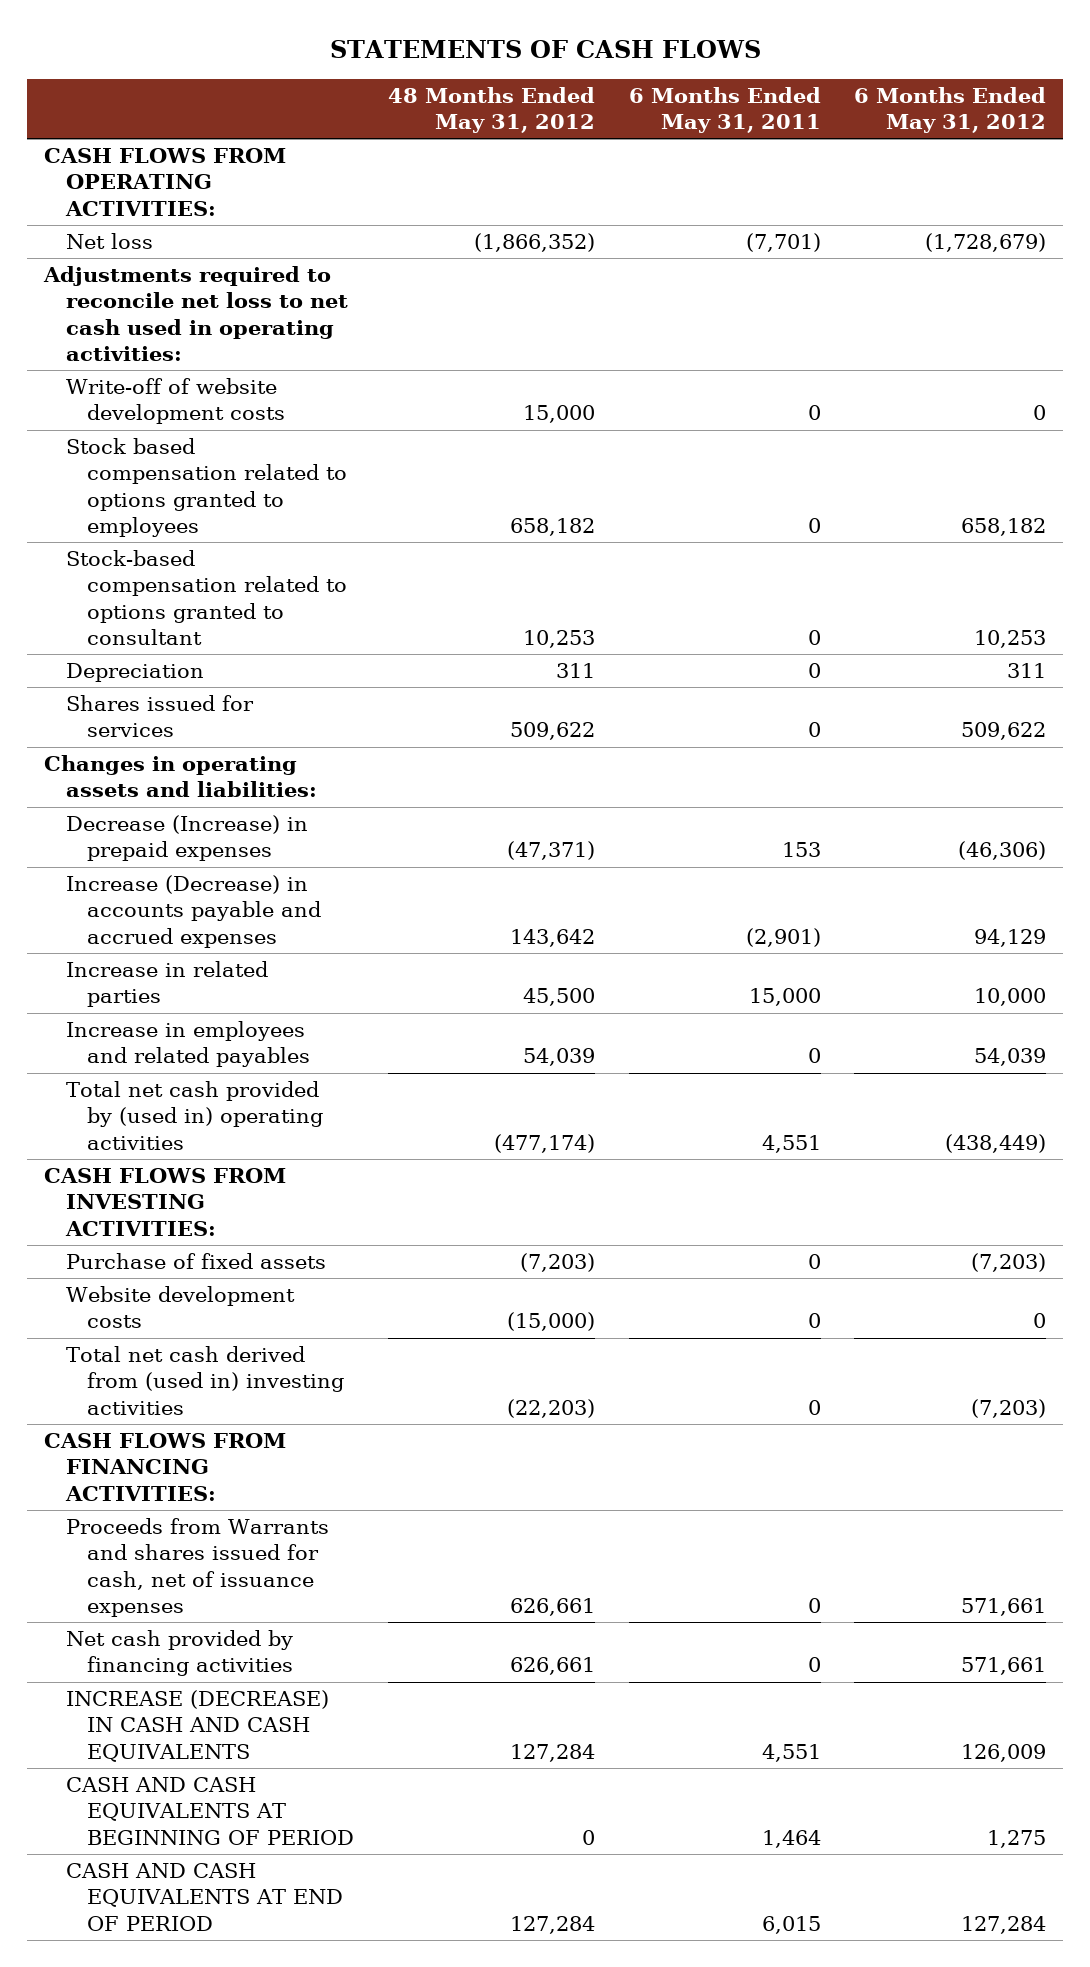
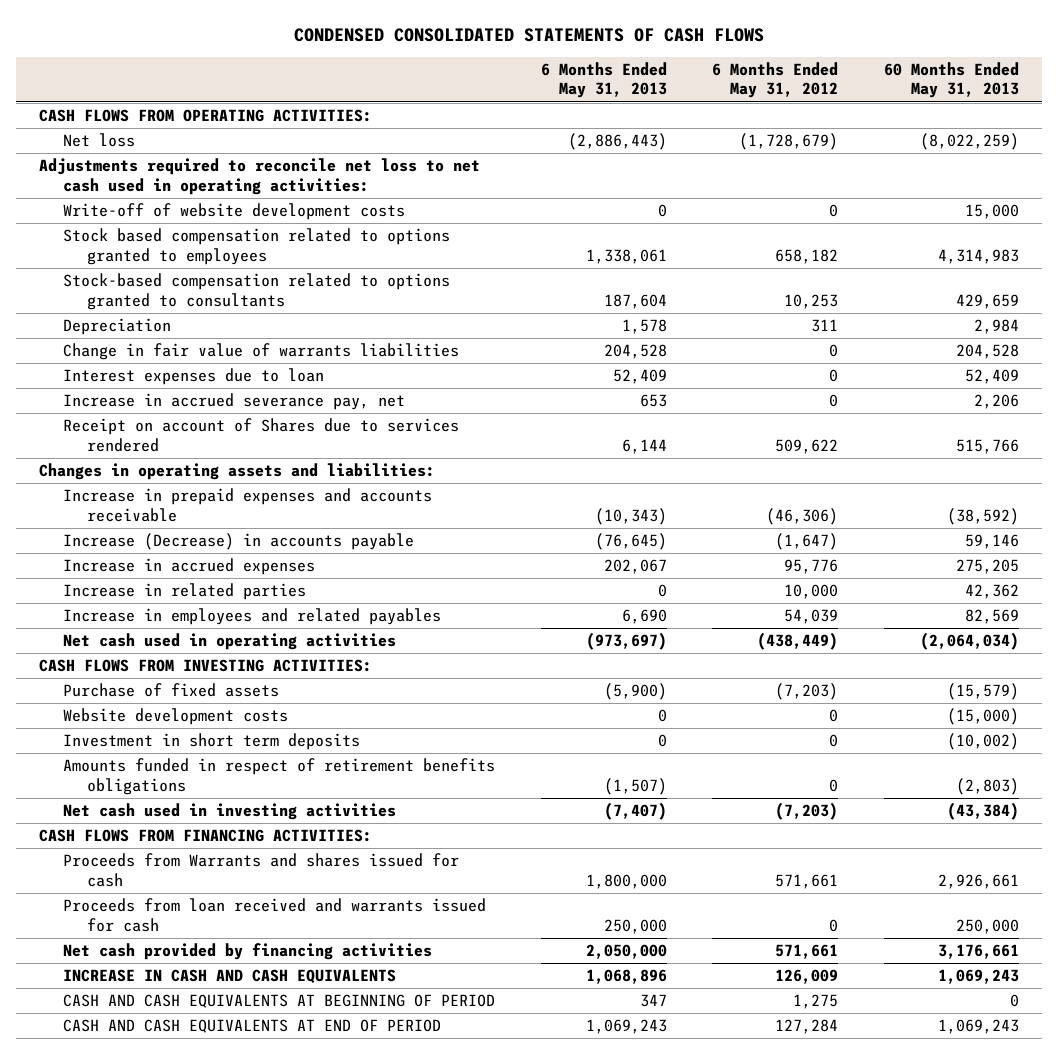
- STATEMENTS OF CASH FLOWS
+ CONDENSED CONSOLIDATED STATEMENTS OF CASH FLOWS
- | 48 Months Ended May 31, 2012 | 6 Months Ended May 31, 2011 | 6 Months Ended May 31, 2012
+ | 6 Months Ended May 31, 2013 | 6 Months Ended May 31, 2012 | 60 Months Ended May 31, 2013
- Stock-based compensation related to options granted to consultant | 10,253 | 0 | 10,253
+ Stock-based compensation related to options granted to consultants | 187,604 | 10,253 | 429,659
- Shares issued for services | 509,622 | 0 | 509,622
+ Change in fair value of warrants liabilities | 204,528 | 0 | 204,528
+ Interest expenses due to loan | 52,409 | 0 | 52,409
+ Increase in accrued severance pay, net | 653 | 0 | 2,206
+ Receipt on account of Shares due to services rendered | 6,144 | 509,622 | 515,766
- Decrease (Increase) in prepaid expenses | (47,371) | 153 | (46,306)
- Increase (Decrease) in accounts payable and accrued expenses | 143,642 | (2,901) | 94,129
+ Increase in prepaid expenses and accounts receivable | (10,343) | (46,306) | (38,592)
+ Increase (Decrease) in accounts payable | (76,645) | (1,647) | 59,146
+ Increase in accrued expenses | 202,067 | 95,776 | 275,205
- Total net cash provided by (used in) operating activities | (477,174) | 4,551 | (438,449)
+ Net cash used in operating activities | (973,697) | (438,449) | (2,064,034)
- Total net cash derived from (used in) investing activities | (22,203) | 0 | (7,203)
+ Investment in short term deposits | 0 | 0 | (10,002)
+ Amounts funded in respect of retirement benefits obligations | (1,507) | 0 | (2,803)
+ Net cash used in investing activities | (7,407) | (7,203) | (43,384)
- Proceeds from Warrants and shares issued for cash, net of issuance expenses | 626,661 | 0 | 571,661
+ Proceeds from Warrants and shares issued for cash | 1,800,000 | 571,661 | 2,926,661
+ Proceeds from loan received and warrants issued for cash | 250,000 | 0 | 250,000
- INCREASE (DECREASE) IN CASH AND CASH EQUIVALENTS | 127,284 | 4,551 | 126,009
+ INCREASE IN CASH AND CASH EQUIVALENTS | 1,068,896 | 126,009 | 1,069,243

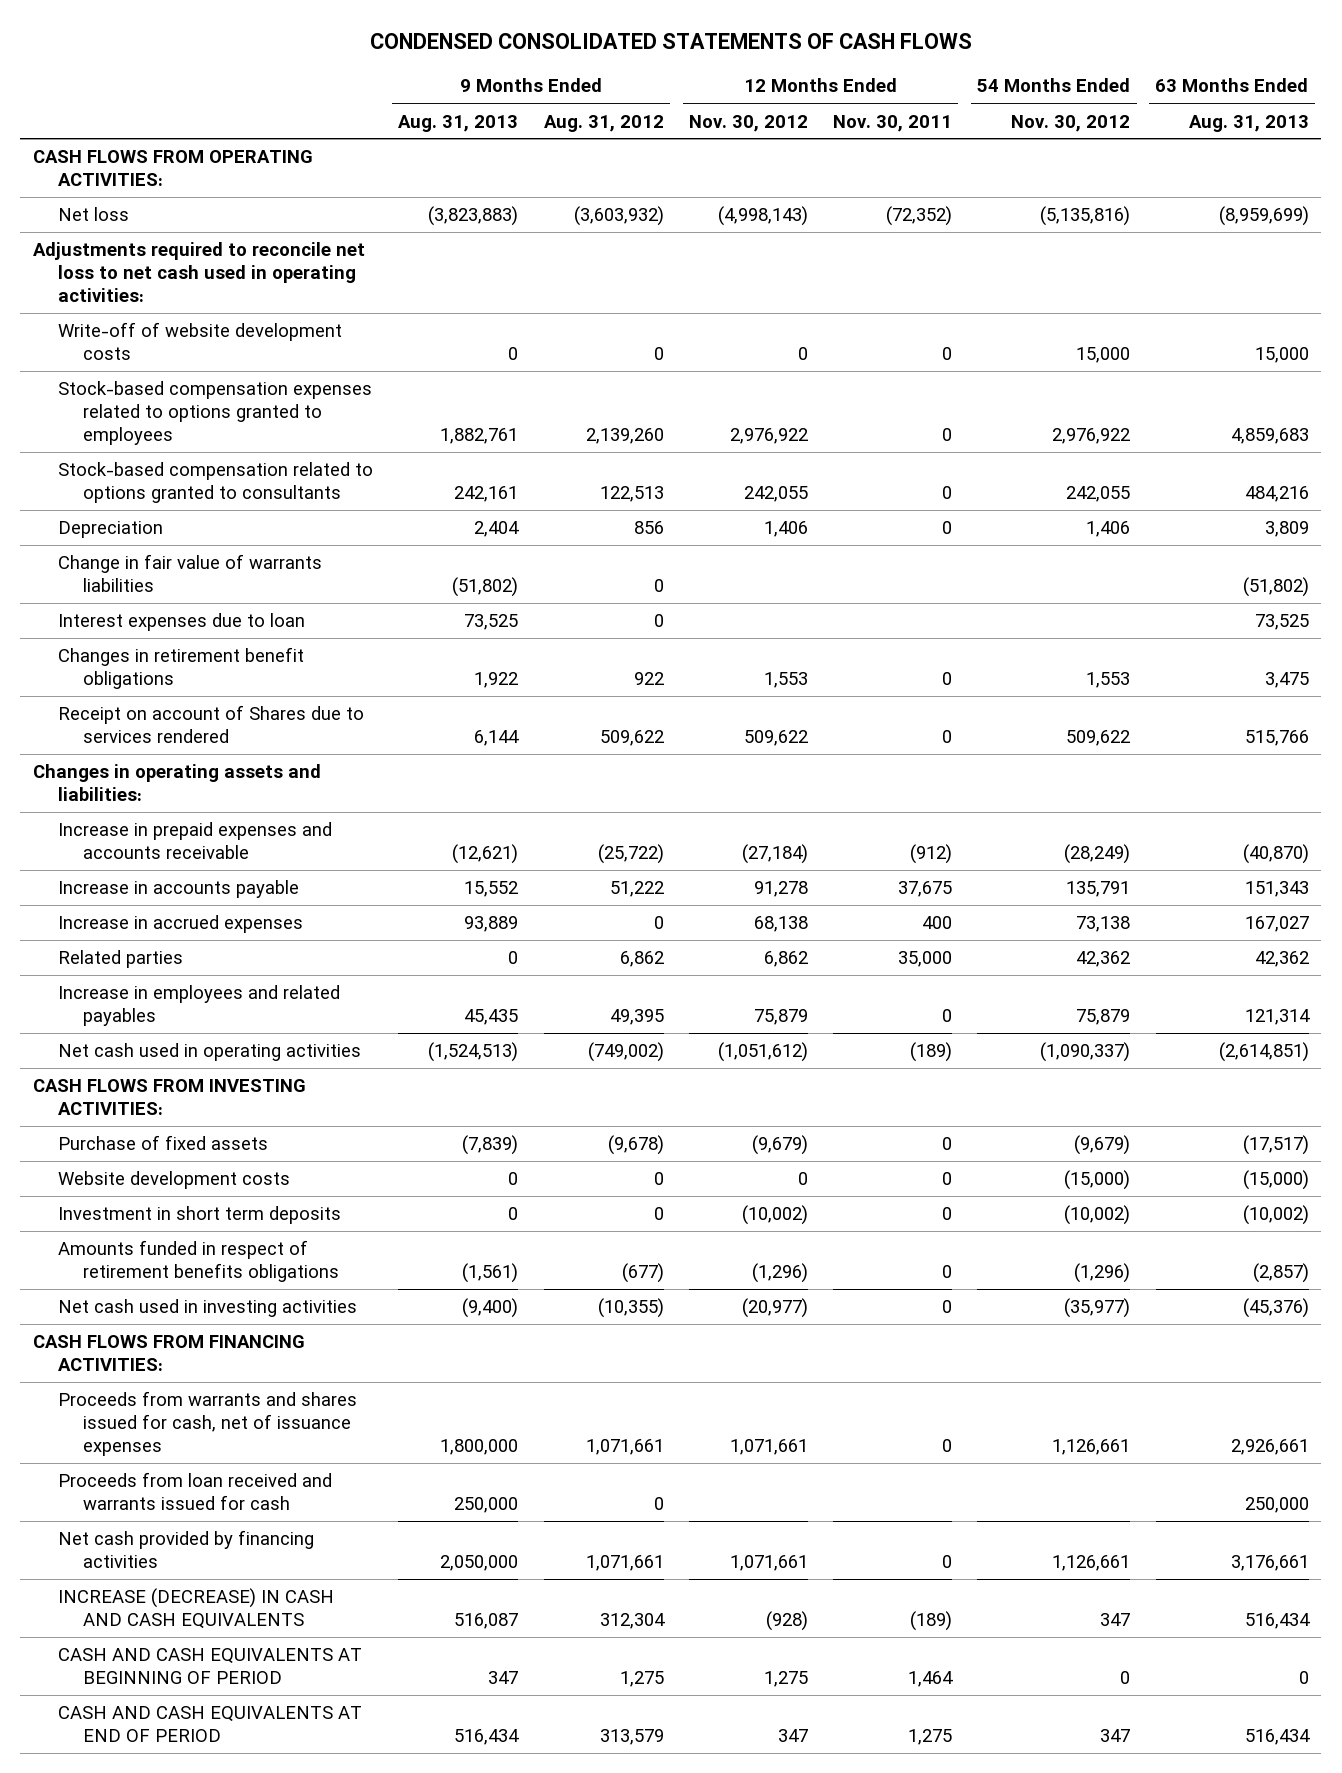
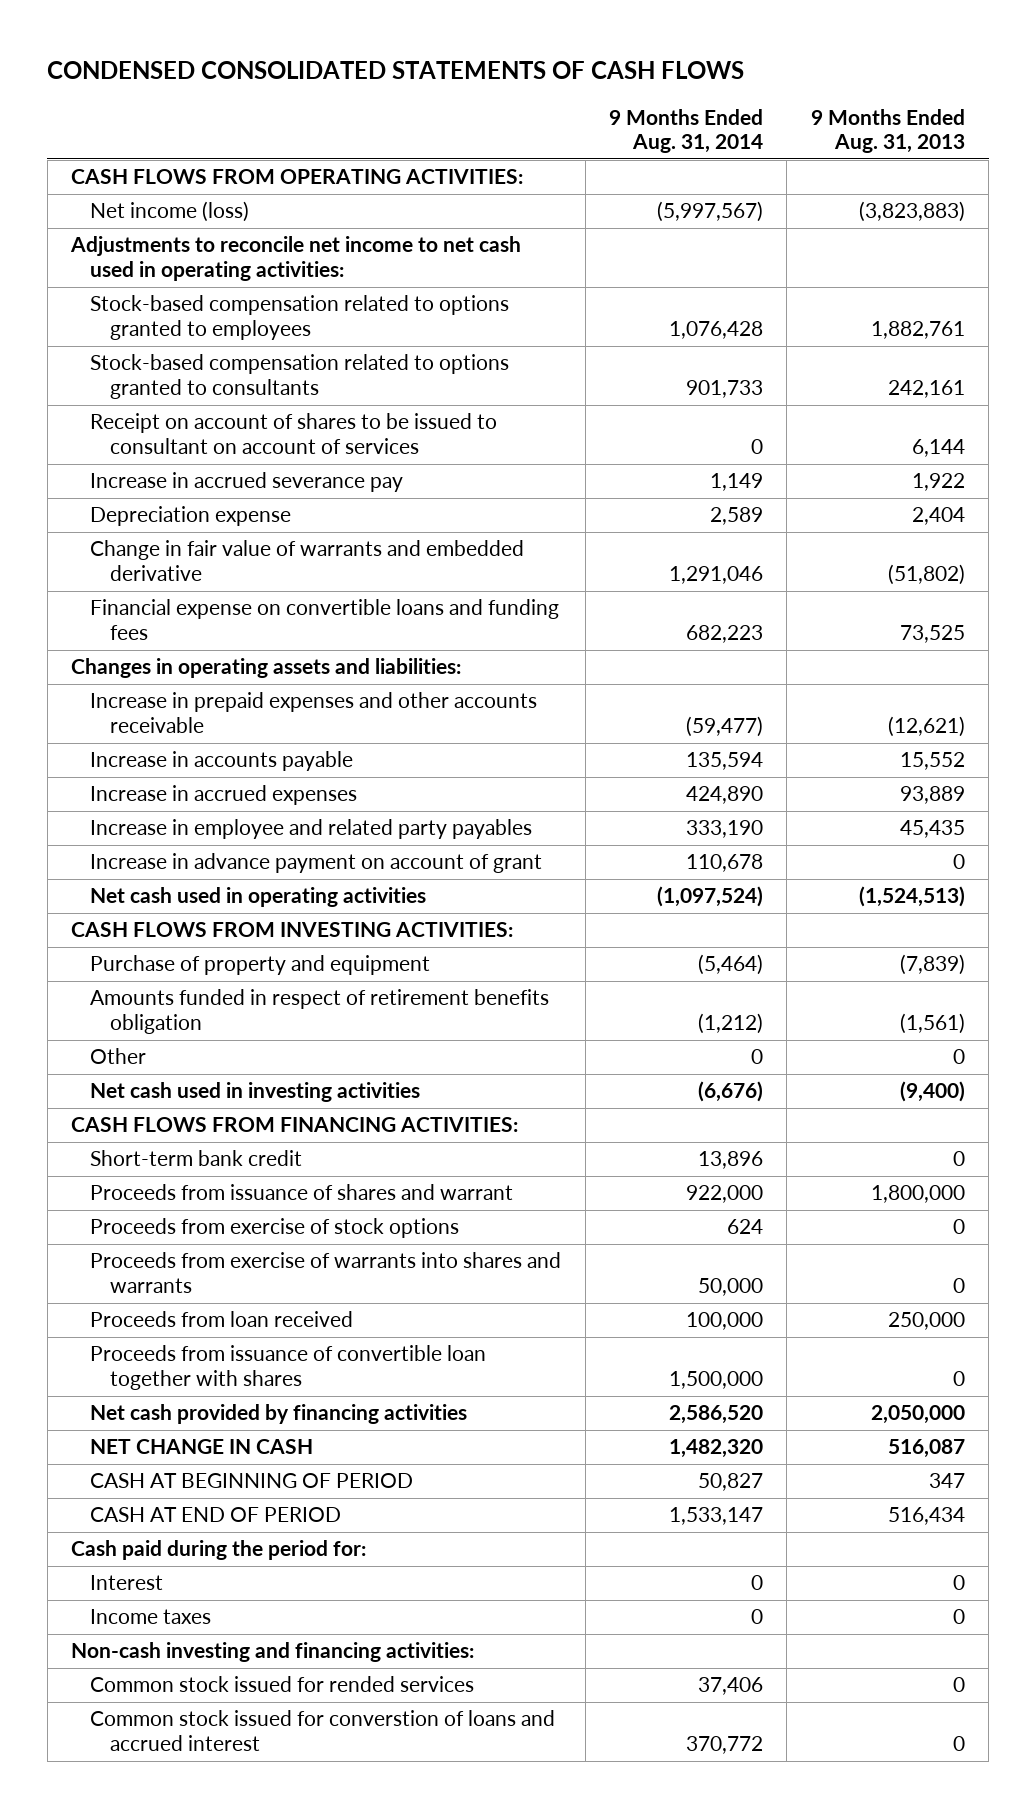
- | 9 Months Ended Aug. 31, 2013 | 9 Months Ended Aug. 31, 2012 | 12 Months Ended Nov. 30, 2012 | 12 Months Ended Nov. 30, 2011 | 54 Months Ended Nov. 30, 2012 | 63 Months Ended Aug. 31, 2013
+ | 9 Months Ended Aug. 31, 2014 | 9 Months Ended Aug. 31, 2013
- Net loss | (3,823,883) | (3,603,932) | (4,998,143) | (72,352) | (5,135,816) | (8,959,699)
- Adjustments required to reconcile net loss to net cash used in operating activities:
- Write-off of website development costs | 0 | 0 | 0 | 0 | 15,000 | 15,000
- Stock-based compensation expenses related to options granted to employees | 1,882,761 | 2,139,260 | 2,976,922 | 0 | 2,976,922 | 4,859,683
+ Net income (loss) | (5,997,567) | (3,823,883)
+ Adjustments to reconcile net income to net cash used in operating activities:
+ Stock-based compensation related to options granted to employees | 1,076,428 | 1,882,761
- Depreciation | 2,404 | 856 | 1,406 | 0 | 1,406 | 3,809
- Change in fair value of warrants liabilities | (51,802) | 0 | | | | (51,802)
- Interest expenses due to loan | 73,525 | 0 | | | | 73,525
- Changes in retirement benefit obligations | 1,922 | 922 | 1,553 | 0 | 1,553 | 3,475
- Receipt on account of Shares due to services rendered | 6,144 | 509,622 | 509,622 | 0 | 509,622 | 515,766
+ Receipt on account of shares to be issued to consultant on account of services | 0 | 6,144
+ Increase in accrued severance pay | 1,149 | 1,922
+ Depreciation expense | 2,589 | 2,404
+ Change in fair value of warrants and embedded derivative | 1,291,046 | (51,802)
+ Financial expense on convertible loans and funding fees | 682,223 | 73,525
- Increase in prepaid expenses and accounts receivable | (12,621) | (25,722) | (27,184) | (912) | (28,249) | (40,870)
+ Increase in prepaid expenses and other accounts receivable | (59,477) | (12,621)
- Related parties | 0 | 6,862 | 6,862 | 35,000 | 42,362 | 42,362
- Increase in employees and related payables | 45,435 | 49,395 | 75,879 | 0 | 75,879 | 121,314
+ Increase in employee and related party payables | 333,190 | 45,435
+ Increase in advance payment on account of grant | 110,678 | 0
- Purchase of fixed assets | (7,839) | (9,678) | (9,679) | 0 | (9,679) | (17,517)
- Website development costs | 0 | 0 | 0 | 0 | (15,000) | (15,000)
- Investment in short term deposits | 0 | 0 | (10,002) | 0 | (10,002) | (10,002)
- Amounts funded in respect of retirement benefits obligations | (1,561) | (677) | (1,296) | 0 | (1,296) | (2,857)
+ Purchase of property and equipment | (5,464) | (7,839)
+ Amounts funded in respect of retirement benefits obligation | (1,212) | (1,561)
+ Other | 0 | 0
- Proceeds from warrants and shares issued for cash, net of issuance expenses | 1,800,000 | 1,071,661 | 1,071,661 | 0 | 1,126,661 | 2,926,661
- Proceeds from loan received and warrants issued for cash | 250,000 | 0 | | | | 250,000
+ Short-term bank credit | 13,896 | 0
+ Proceeds from issuance of shares and warrant | 922,000 | 1,800,000
+ Proceeds from exercise of stock options | 624 | 0
+ Proceeds from exercise of warrants into shares and warrants | 50,000 | 0
+ Proceeds from loan received | 100,000 | 250,000
+ Proceeds from issuance of convertible loan together with shares | 1,500,000 | 0
- INCREASE (DECREASE) IN CASH AND CASH EQUIVALENTS | 516,087 | 312,304 | (928) | (189) | 347 | 516,434
- CASH AND CASH EQUIVALENTS AT BEGINNING OF PERIOD | 347 | 1,275 | 1,275 | 1,464 | 0 | 0
- CASH AND CASH EQUIVALENTS AT END OF PERIOD | 516,434 | 313,579 | 347 | 1,275 | 347 | 516,434
+ NET CHANGE IN CASH | 1,482,320 | 516,087
+ CASH AT BEGINNING OF PERIOD | 50,827 | 347
+ CASH AT END OF PERIOD | 1,533,147 | 516,434
+ Cash paid during the period for:
+ Interest | 0 | 0
+ Income taxes | 0 | 0
+ Non-cash investing and financing activities:
+ Common stock issued for rended services | 37,406 | 0
+ Common stock issued for converstion of loans and accrued interest | 370,772 | 0

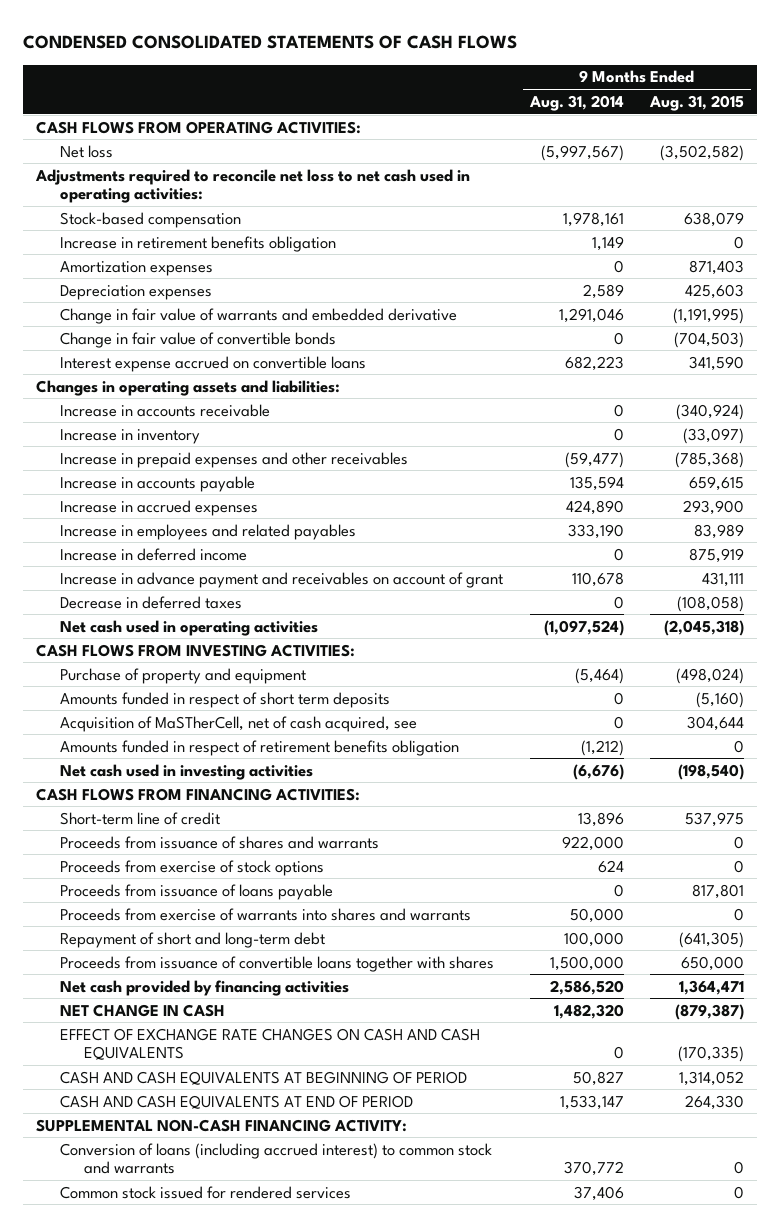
- | 9 Months Ended Aug. 31, 2014 | 9 Months Ended Aug. 31, 2013
+ | 9 Months Ended Aug. 31, 2014 | 9 Months Ended Aug. 31, 2015
- Net income (loss) | (5,997,567) | (3,823,883)
- Adjustments to reconcile net income to net cash used in operating activities:
- Stock-based compensation related to options granted to employees | 1,076,428 | 1,882,761
- Stock-based compensation related to options granted to consultants | 901,733 | 242,161
- Receipt on account of shares to be issued to consultant on account of services | 0 | 6,144
- Increase in accrued severance pay | 1,149 | 1,922
- Depreciation expense | 2,589 | 2,404
+ Net loss | (5,997,567) | (3,502,582)
+ Adjustments required to reconcile net loss to net cash used in operating activities:
+ Stock-based compensation | 1,978,161 | 638,079
+ Increase in retirement benefits obligation | 1,149 | 0
+ Amortization expenses | 0 | 871,403
+ Depreciation expenses | 2,589 | 425,603
- Financial expense on convertible loans and funding fees | 682,223 | 73,525
+ Change in fair value of convertible bonds | 0 | (704,503)
+ Interest expense accrued on convertible loans | 682,223 | 341,590
- Increase in prepaid expenses and other accounts receivable | (59,477) | (12,621)
+ Increase in accounts receivable | 0 | (340,924)
+ Increase in inventory | 0 | (33,097)
+ Increase in prepaid expenses and other receivables | (59,477) | (785,368)
- Increase in employee and related party payables | 333,190 | 45,435
- Increase in advance payment on account of grant | 110,678 | 0
+ Increase in employees and related payables | 333,190 | 83,989
+ Increase in deferred income | 0 | 875,919
+ Increase in advance payment and receivables on account of grant | 110,678 | 431,111
+ Decrease in deferred taxes | 0 | (108,058)
+ Amounts funded in respect of short term deposits | 0 | (5,160)
+ Acquisition of MaSTherCell, net of cash acquired, see | 0 | 304,644
- Other | 0 | 0
- Short-term bank credit | 13,896 | 0
- Proceeds from issuance of shares and warrant | 922,000 | 1,800,000
+ Short-term line of credit | 13,896 | 537,975
+ Proceeds from issuance of shares and warrants | 922,000 | 0
+ Proceeds from issuance of loans payable | 0 | 817,801
- Proceeds from loan received | 100,000 | 250,000
- Proceeds from issuance of convertible loan together with shares | 1,500,000 | 0
+ Repayment of short and long-term debt | 100,000 | (641,305)
+ Proceeds from issuance of convertible loans together with shares | 1,500,000 | 650,000
- CASH AT BEGINNING OF PERIOD | 50,827 | 347
- CASH AT END OF PERIOD | 1,533,147 | 516,434
- Cash paid during the period for:
- Interest | 0 | 0
- Income taxes | 0 | 0
- Non-cash investing and financing activities:
- Common stock issued for rended services | 37,406 | 0
- Common stock issued for converstion of loans and accrued interest | 370,772 | 0
+ EFFECT OF EXCHANGE RATE CHANGES ON CASH AND CASH EQUIVALENTS | 0 | (170,335)
+ CASH AND CASH EQUIVALENTS AT BEGINNING OF PERIOD | 50,827 | 1,314,052
+ CASH AND CASH EQUIVALENTS AT END OF PERIOD | 1,533,147 | 264,330
+ SUPPLEMENTAL NON-CASH FINANCING ACTIVITY:
+ Conversion of loans (including accrued interest) to common stock and warrants | 370,772 | 0
+ Common stock issued for rendered services | 37,406 | 0

